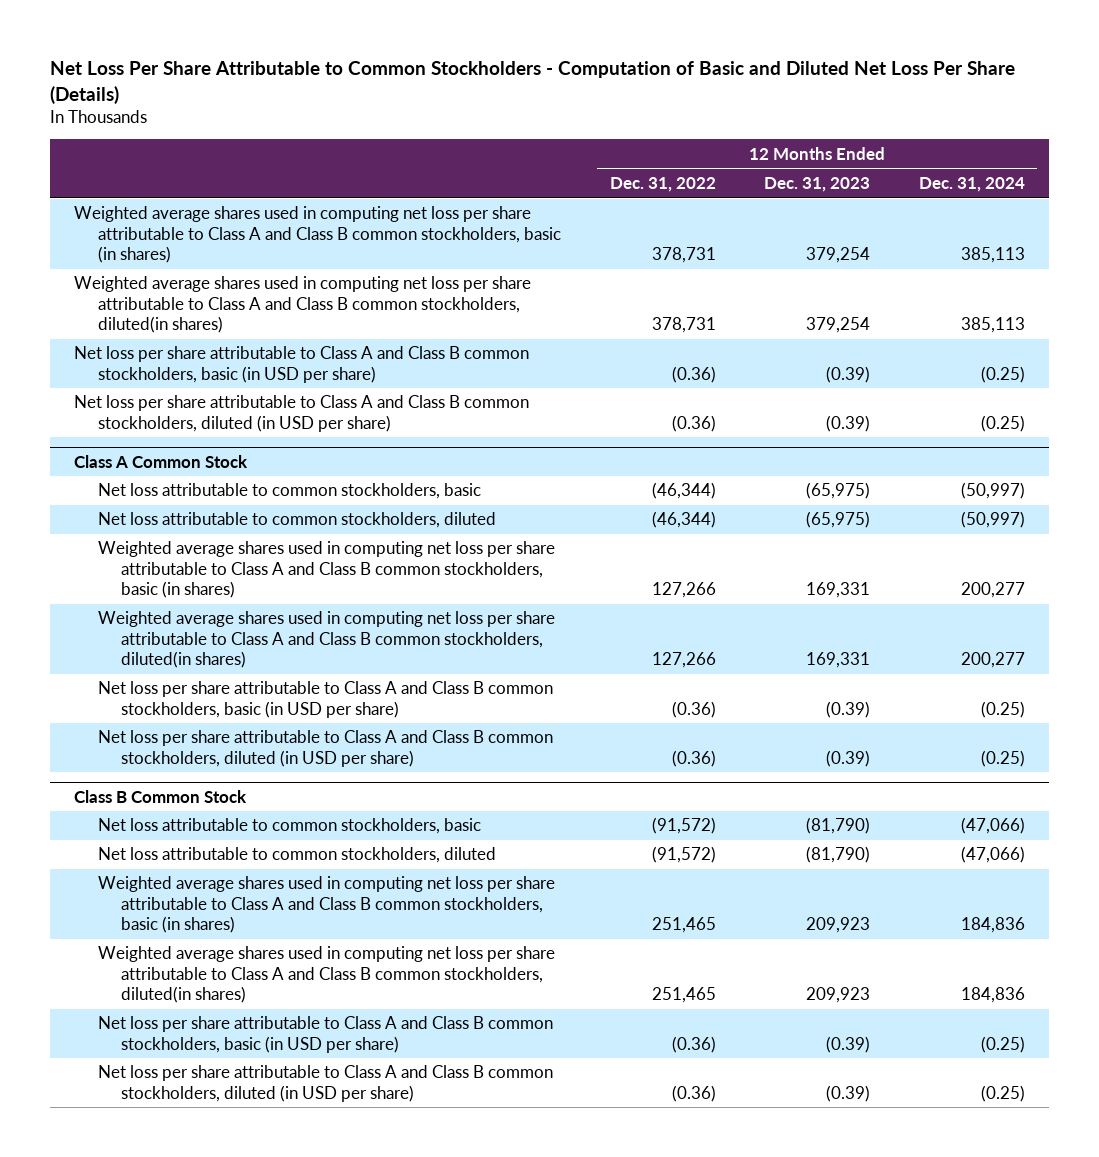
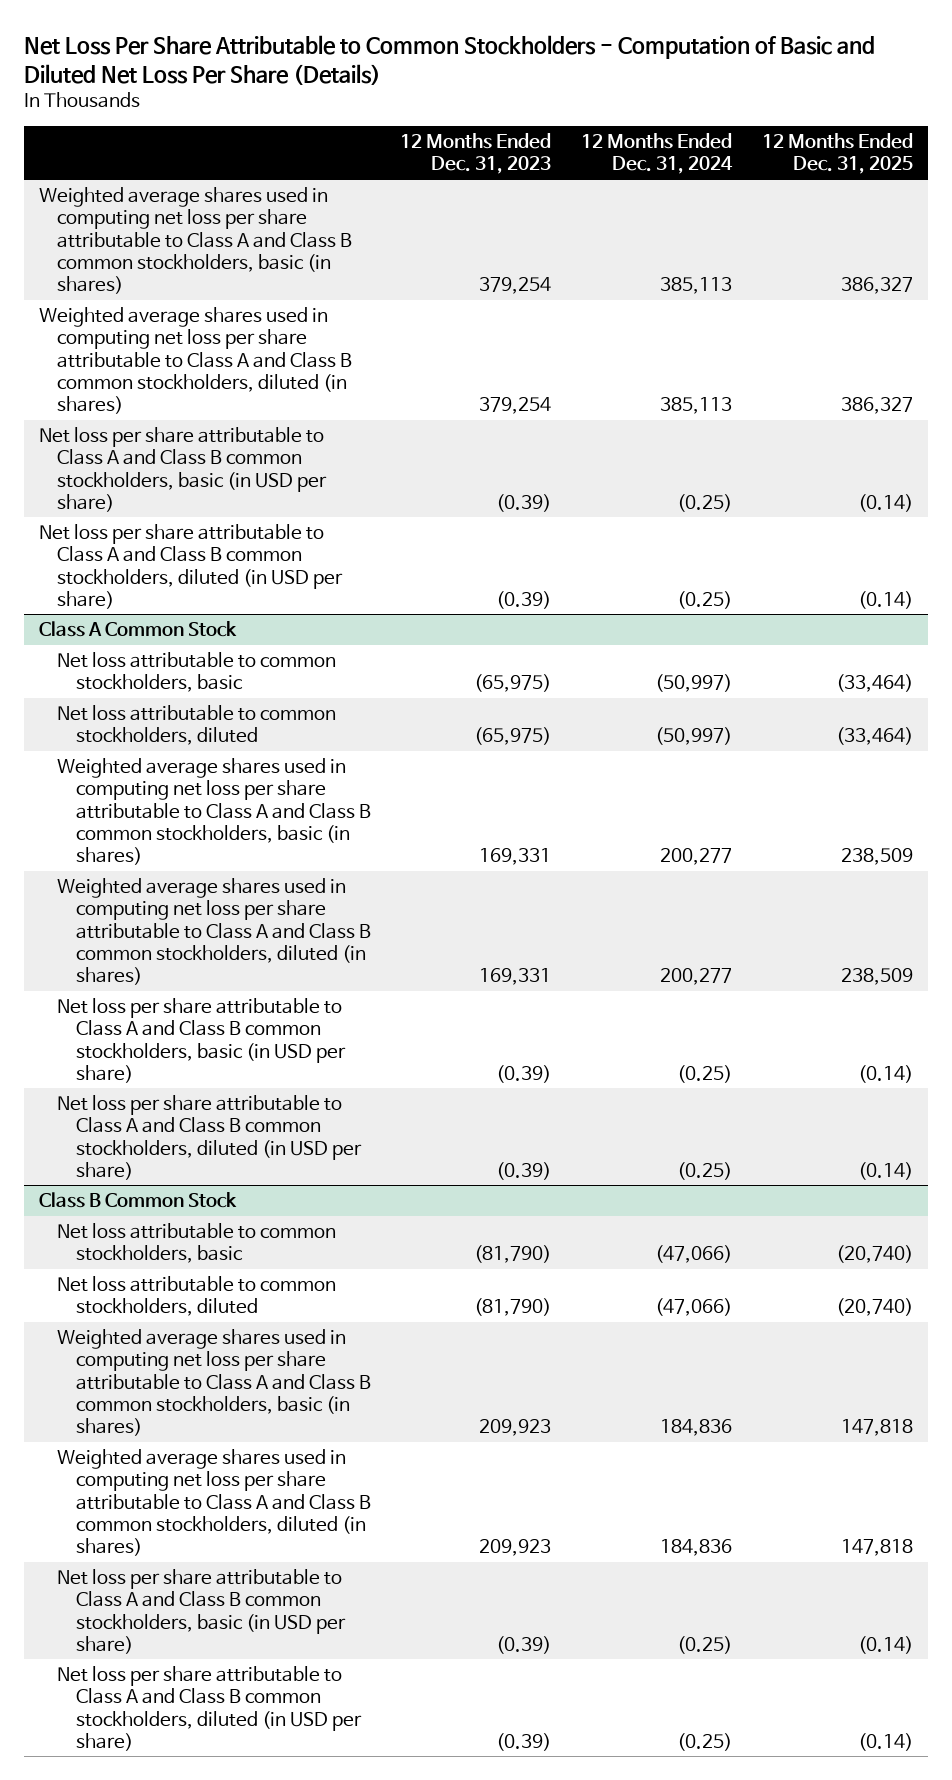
- | 12 Months Ended Dec. 31, 2022 | 12 Months Ended Dec. 31, 2023 | 12 Months Ended Dec. 31, 2024
+ | 12 Months Ended Dec. 31, 2023 | 12 Months Ended Dec. 31, 2024 | 12 Months Ended Dec. 31, 2025
- Weighted average shares used in computing net loss per share attributable to Class A and Class B common stockholders, diluted(in shares) | 378,731 | 379,254 | 385,113
+ Weighted average shares used in computing net loss per share attributable to Class A and Class B common stockholders, diluted (in shares) | 379,254 | 385,113 | 386,327
@ Class A Common Stock
- Weighted average shares used in computing net loss per share attributable to Class A and Class B common stockholders, diluted(in shares) | 127,266 | 169,331 | 200,277
+ Weighted average shares used in computing net loss per share attributable to Class A and Class B common stockholders, diluted (in shares) | 169,331 | 200,277 | 238,509
@ Class B Common Stock
- Weighted average shares used in computing net loss per share attributable to Class A and Class B common stockholders, diluted(in shares) | 251,465 | 209,923 | 184,836
+ Weighted average shares used in computing net loss per share attributable to Class A and Class B common stockholders, diluted (in shares) | 209,923 | 184,836 | 147,818

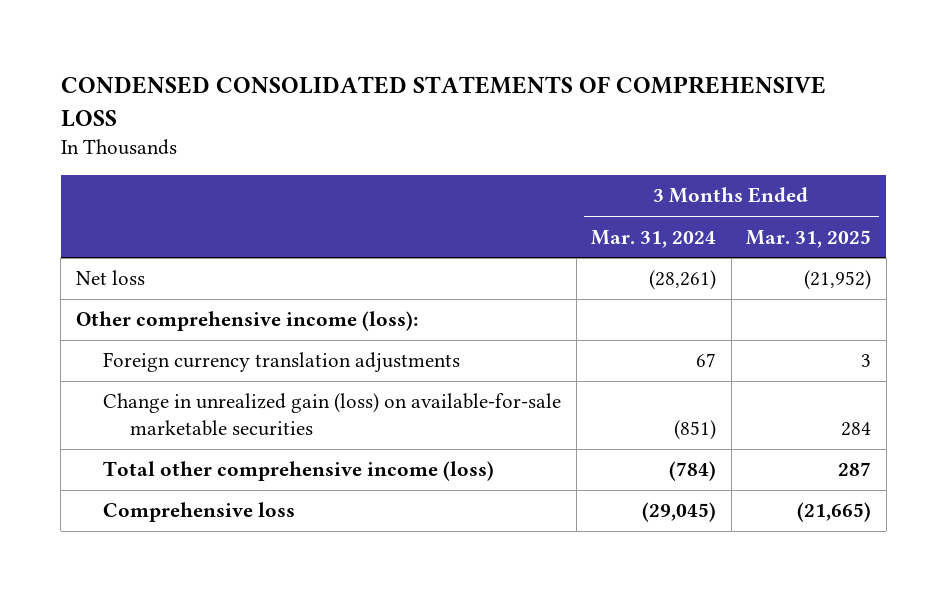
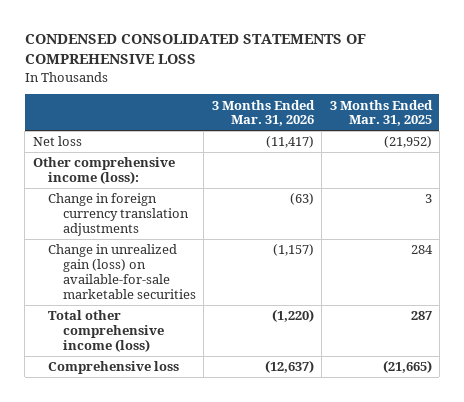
- | 3 Months Ended Mar. 31, 2024 | 3 Months Ended Mar. 31, 2025
+ | 3 Months Ended Mar. 31, 2026 | 3 Months Ended Mar. 31, 2025
- Foreign currency translation adjustments | 67 | 3
+ Change in foreign currency translation adjustments | (63) | 3

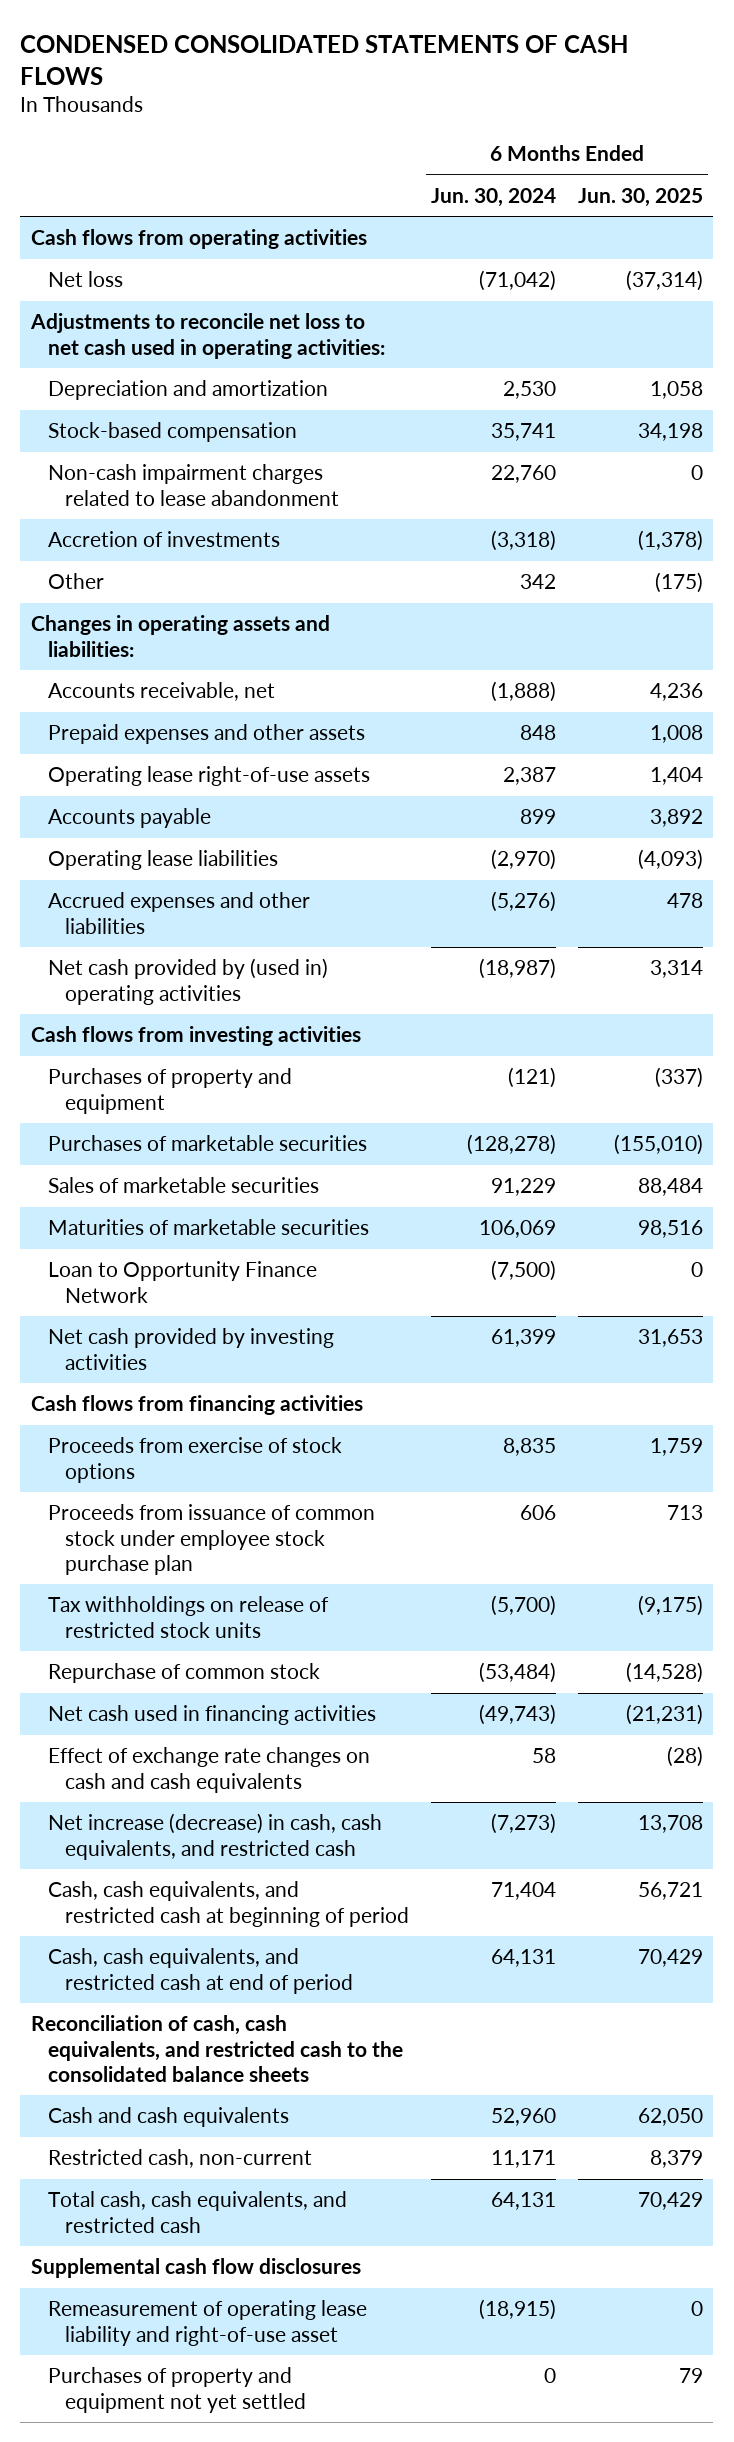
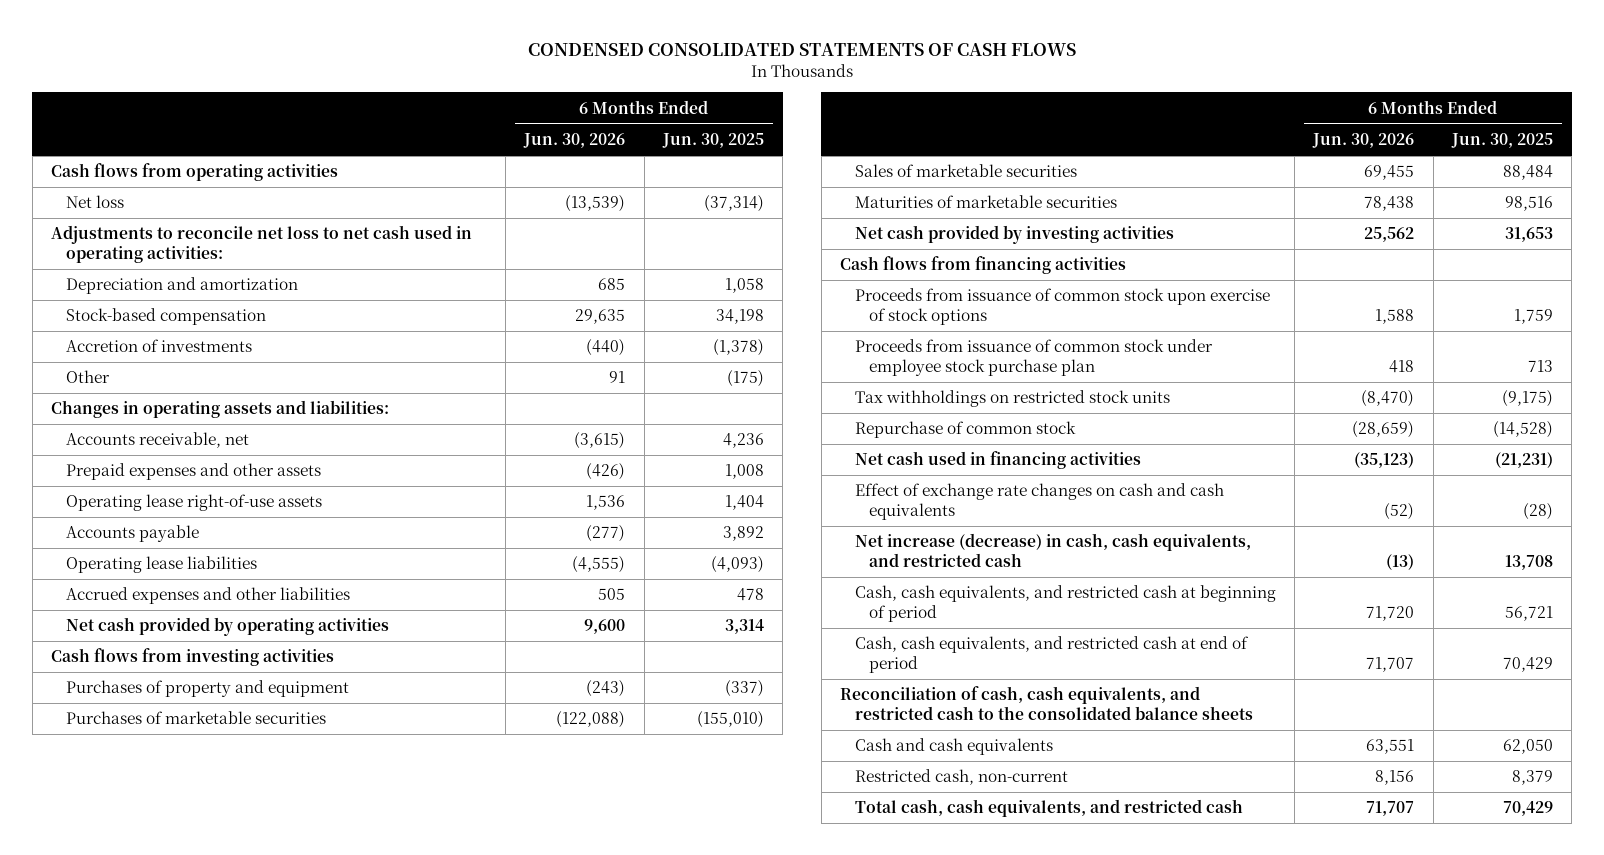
- | 6 Months Ended Jun. 30, 2024 | 6 Months Ended Jun. 30, 2025
+ | 6 Months Ended Jun. 30, 2026 | 6 Months Ended Jun. 30, 2025
- Non-cash impairment charges related to lease abandonment | 22,760 | 0
- Net cash provided by (used in) operating activities | (18,987) | 3,314
+ Net cash provided by operating activities | 9,600 | 3,314
- Loan to Opportunity Finance Network | (7,500) | 0
- Proceeds from exercise of stock options | 8,835 | 1,759
+ Proceeds from issuance of common stock upon exercise of stock options | 1,588 | 1,759
- Tax withholdings on release of restricted stock units | (5,700) | (9,175)
+ Tax withholdings on restricted stock units | (8,470) | (9,175)
- Supplemental cash flow disclosures
- Remeasurement of operating lease liability and right-of-use asset | (18,915) | 0
- Purchases of property and equipment not yet settled | 0 | 79

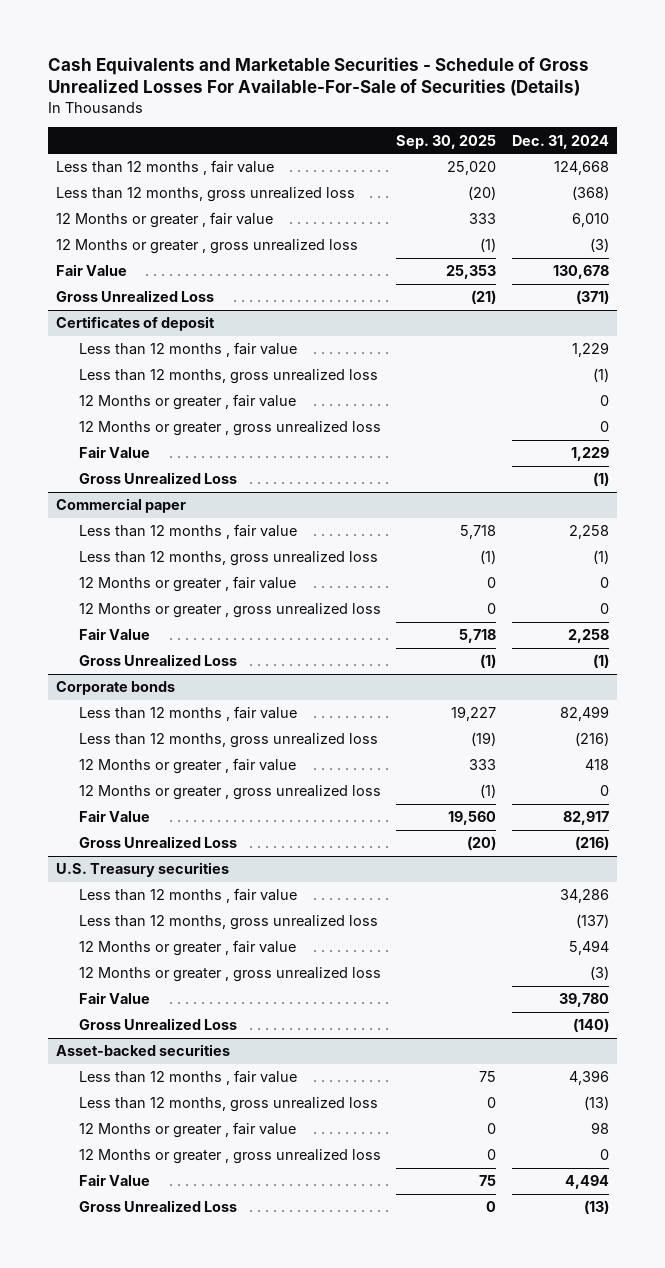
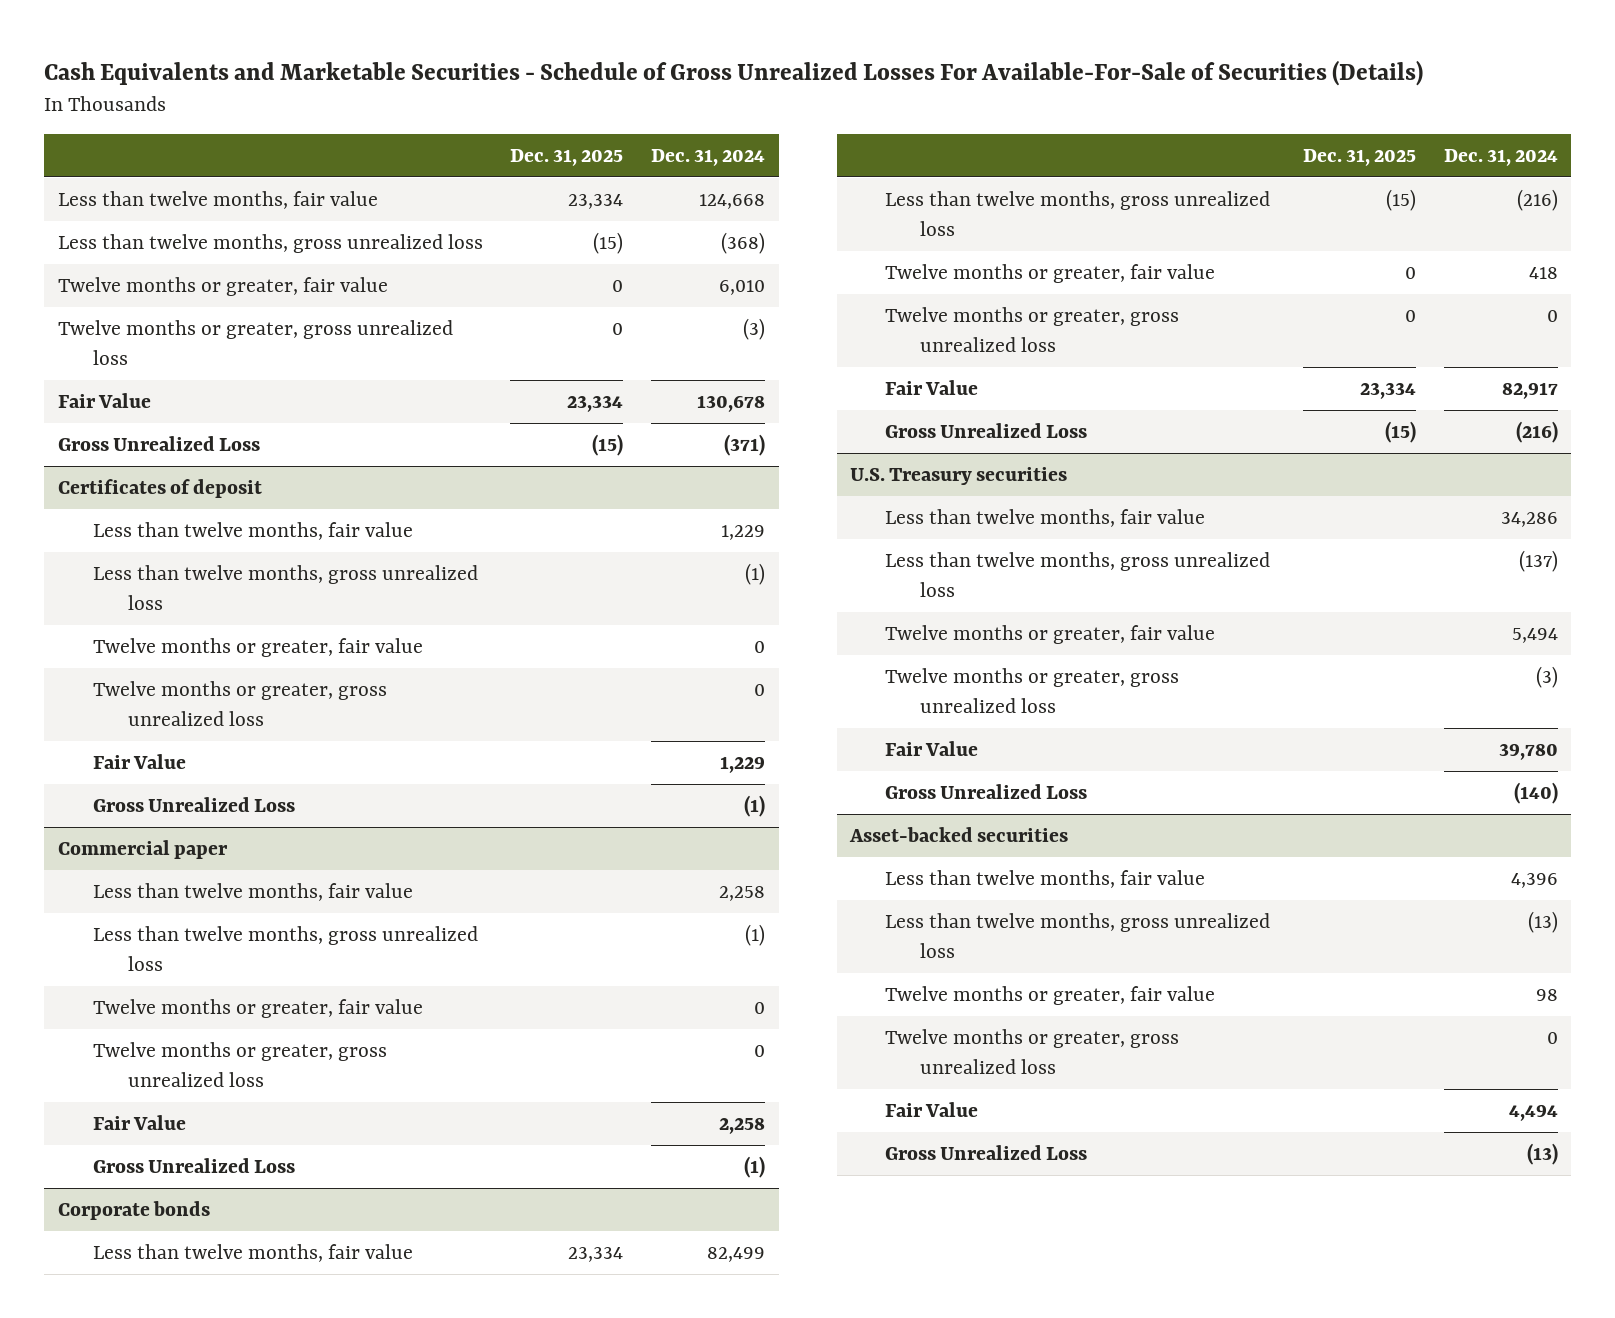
- | Sep. 30, 2025 | Dec. 31, 2024
+ | Dec. 31, 2025 | Dec. 31, 2024
- Less than 12 months , fair value | 25,020 | 124,668
- Less than 12 months, gross unrealized loss | (20) | (368)
- 12 Months or greater , fair value | 333 | 6,010
- 12 Months or greater , gross unrealized loss | (1) | (3)
+ Less than twelve months, fair value | 23,334 | 124,668
+ Less than twelve months, gross unrealized loss | (15) | (368)
+ Twelve months or greater, fair value | 0 | 6,010
+ Twelve months or greater, gross unrealized loss | 0 | (3)
@ Certificates of deposit
- Less than 12 months , fair value | | 1,229
- Less than 12 months, gross unrealized loss | | (1)
- 12 Months or greater , fair value | | 0
- 12 Months or greater , gross unrealized loss | | 0
+ Less than twelve months, fair value | | 1,229
+ Less than twelve months, gross unrealized loss | | (1)
+ Twelve months or greater, fair value | | 0
+ Twelve months or greater, gross unrealized loss | | 0
@ Commercial paper
- Less than 12 months , fair value | 5,718 | 2,258
- Less than 12 months, gross unrealized loss | (1) | (1)
- 12 Months or greater , fair value | 0 | 0
- 12 Months or greater , gross unrealized loss | 0 | 0
+ Less than twelve months, fair value | | 2,258
+ Less than twelve months, gross unrealized loss | | (1)
+ Twelve months or greater, fair value | | 0
+ Twelve months or greater, gross unrealized loss | | 0
@ Corporate bonds
- Less than 12 months , fair value | 19,227 | 82,499
- Less than 12 months, gross unrealized loss | (19) | (216)
- 12 Months or greater , fair value | 333 | 418
- 12 Months or greater , gross unrealized loss | (1) | 0
+ Less than twelve months, fair value | 23,334 | 82,499
+ Less than twelve months, gross unrealized loss | (15) | (216)
+ Twelve months or greater, fair value | 0 | 418
+ Twelve months or greater, gross unrealized loss | 0 | 0
@ U.S. Treasury securities
- Less than 12 months , fair value | | 34,286
- Less than 12 months, gross unrealized loss | | (137)
- 12 Months or greater , fair value | | 5,494
- 12 Months or greater , gross unrealized loss | | (3)
+ Less than twelve months, fair value | | 34,286
+ Less than twelve months, gross unrealized loss | | (137)
+ Twelve months or greater, fair value | | 5,494
+ Twelve months or greater, gross unrealized loss | | (3)
@ Asset-backed securities
- Less than 12 months , fair value | 75 | 4,396
- Less than 12 months, gross unrealized loss | 0 | (13)
- 12 Months or greater , fair value | 0 | 98
- 12 Months or greater , gross unrealized loss | 0 | 0
+ Less than twelve months, fair value | | 4,396
+ Less than twelve months, gross unrealized loss | | (13)
+ Twelve months or greater, fair value | | 98
+ Twelve months or greater, gross unrealized loss | | 0

